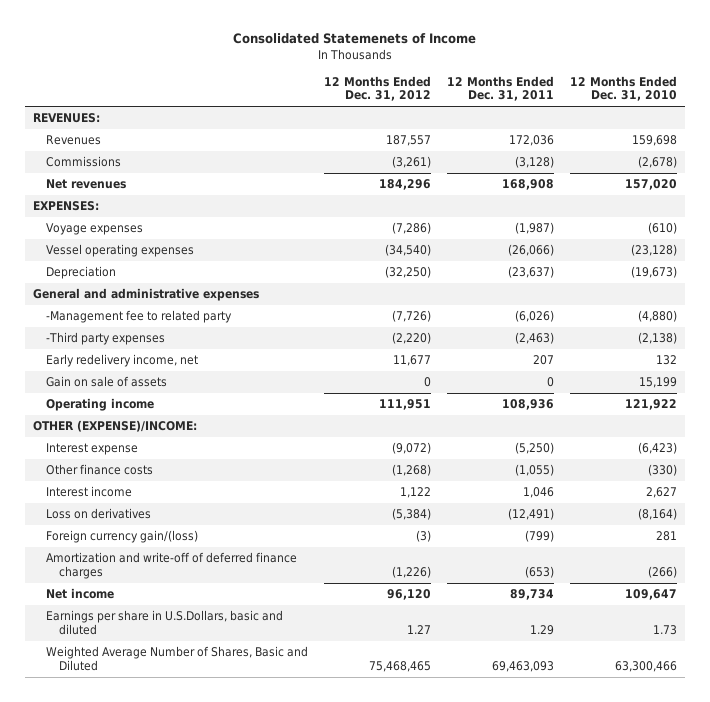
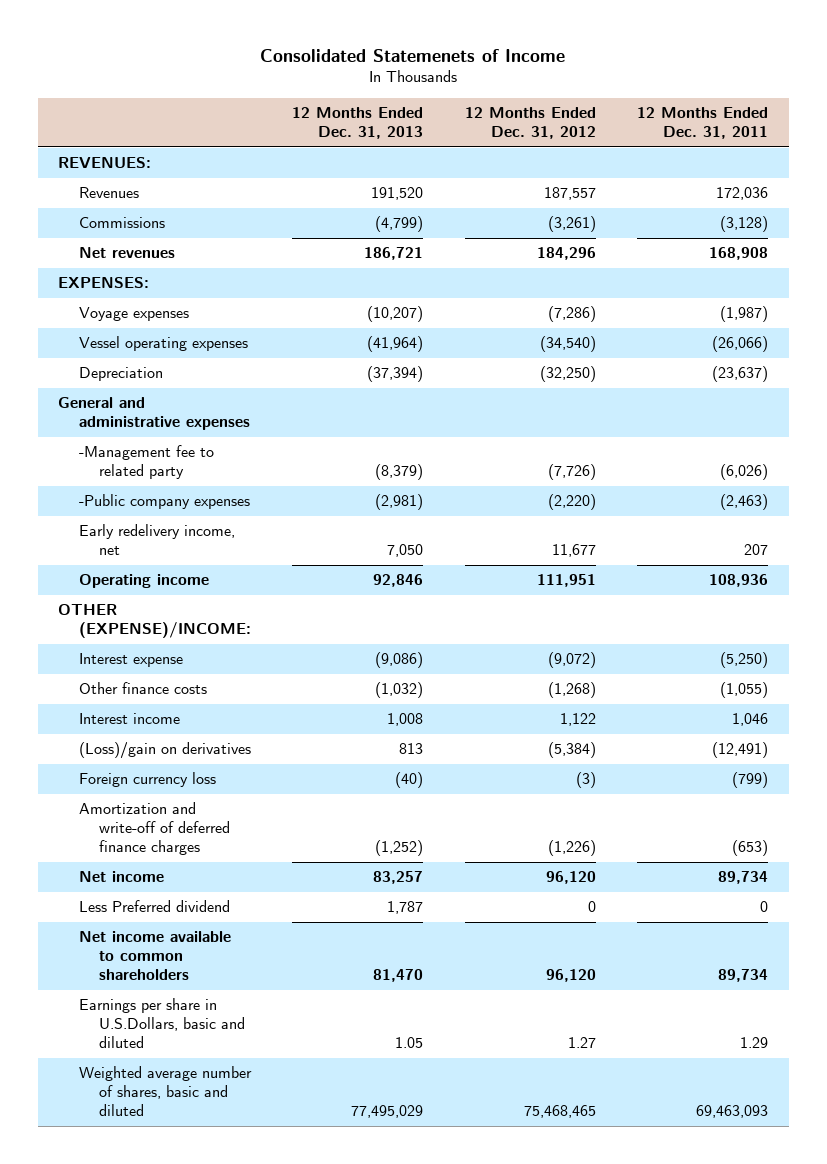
- | 12 Months Ended Dec. 31, 2012 | 12 Months Ended Dec. 31, 2011 | 12 Months Ended Dec. 31, 2010
+ | 12 Months Ended Dec. 31, 2013 | 12 Months Ended Dec. 31, 2012 | 12 Months Ended Dec. 31, 2011
- -Third party expenses | (2,220) | (2,463) | (2,138)
+ -Public company expenses | (2,981) | (2,220) | (2,463)
- Gain on sale of assets | 0 | 0 | 15,199
- Loss on derivatives | (5,384) | (12,491) | (8,164)
- Foreign currency gain/(loss) | (3) | (799) | 281
+ (Loss)/gain on derivatives | 813 | (5,384) | (12,491)
+ Foreign currency loss | (40) | (3) | (799)
+ Less Preferred dividend | 1,787 | 0 | 0
+ Net income available to common shareholders | 81,470 | 96,120 | 89,734
- Weighted Average Number of Shares, Basic and Diluted | 75,468,465 | 69,463,093 | 63,300,466
+ Weighted average number of shares, basic and diluted | 77,495,029 | 75,468,465 | 69,463,093

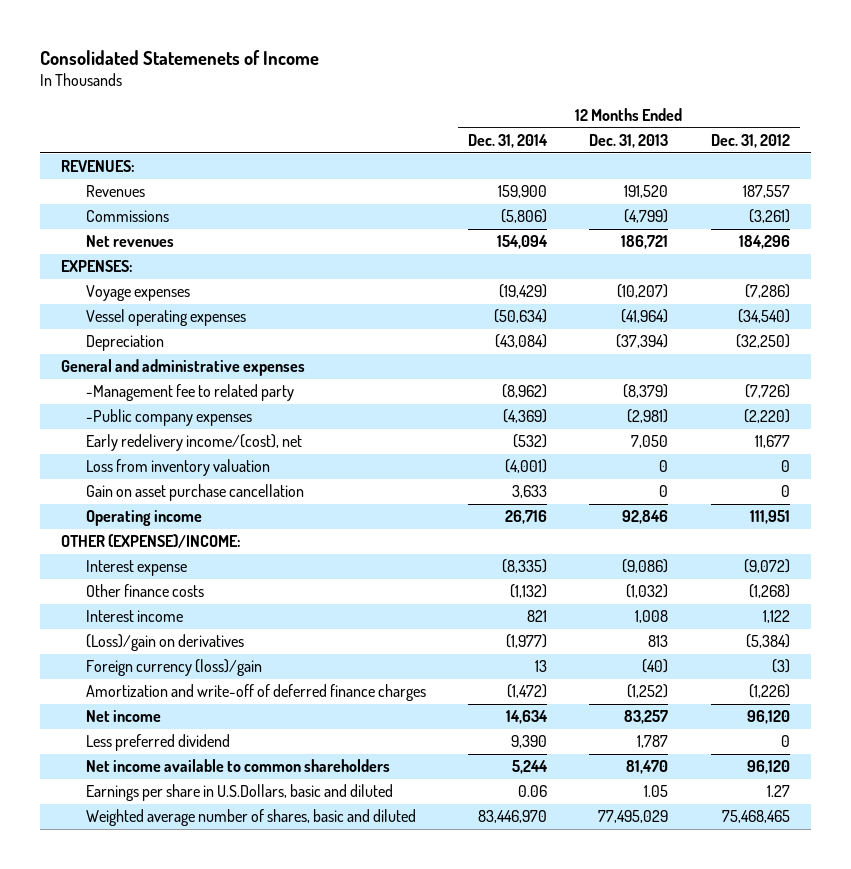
- | 12 Months Ended Dec. 31, 2013 | 12 Months Ended Dec. 31, 2012 | 12 Months Ended Dec. 31, 2011
+ | 12 Months Ended Dec. 31, 2014 | 12 Months Ended Dec. 31, 2013 | 12 Months Ended Dec. 31, 2012
- Early redelivery income, net | 7,050 | 11,677 | 207
+ Early redelivery income/(cost), net | (532) | 7,050 | 11,677
+ Loss from inventory valuation | (4,001) | 0 | 0
+ Gain on asset purchase cancellation | 3,633 | 0 | 0
- Foreign currency loss | (40) | (3) | (799)
+ Foreign currency (loss)/gain | 13 | (40) | (3)
- Less Preferred dividend | 1,787 | 0 | 0
+ Less preferred dividend | 9,390 | 1,787 | 0

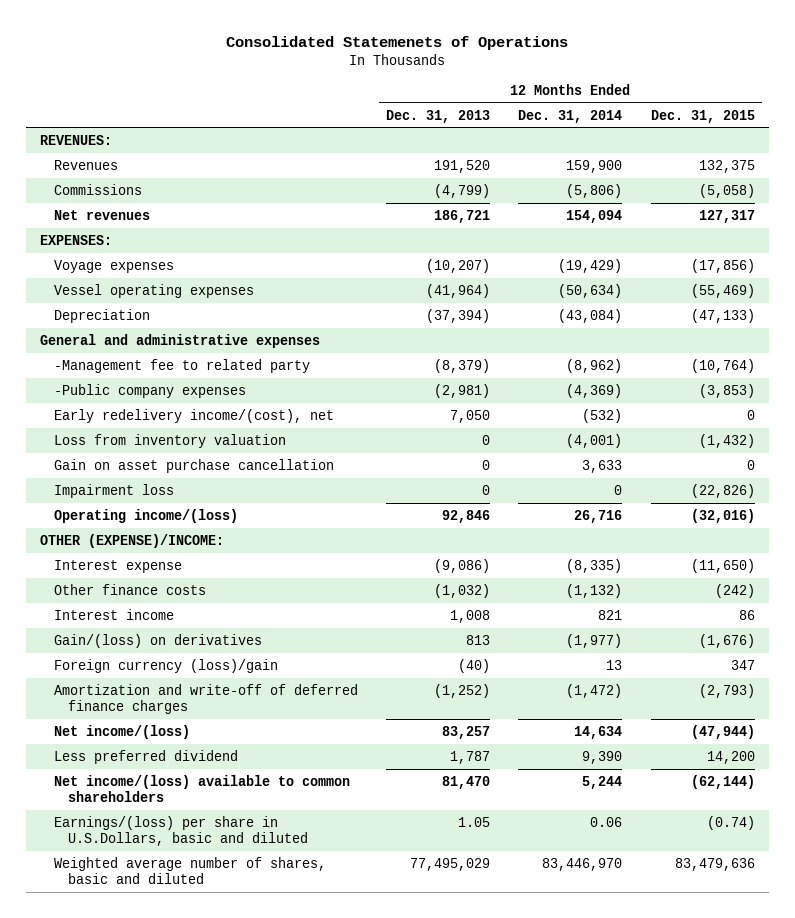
- Consolidated Statemenets of Income
+ Consolidated Statemenets of Operations
- | 12 Months Ended Dec. 31, 2014 | 12 Months Ended Dec. 31, 2013 | 12 Months Ended Dec. 31, 2012
+ | 12 Months Ended Dec. 31, 2013 | 12 Months Ended Dec. 31, 2014 | 12 Months Ended Dec. 31, 2015
- Operating income | 26,716 | 92,846 | 111,951
+ Impairment loss | 0 | 0 | (22,826)
+ Operating income/(loss) | 92,846 | 26,716 | (32,016)
- (Loss)/gain on derivatives | (1,977) | 813 | (5,384)
+ Gain/(loss) on derivatives | 813 | (1,977) | (1,676)
- Net income | 14,634 | 83,257 | 96,120
+ Net income/(loss) | 83,257 | 14,634 | (47,944)
- Net income available to common shareholders | 5,244 | 81,470 | 96,120
- Earnings per share in U.S.Dollars, basic and diluted | 0.06 | 1.05 | 1.27
+ Net income/(loss) available to common shareholders | 81,470 | 5,244 | (62,144)
+ Earnings/(loss) per share in U.S.Dollars, basic and diluted | 1.05 | 0.06 | (0.74)

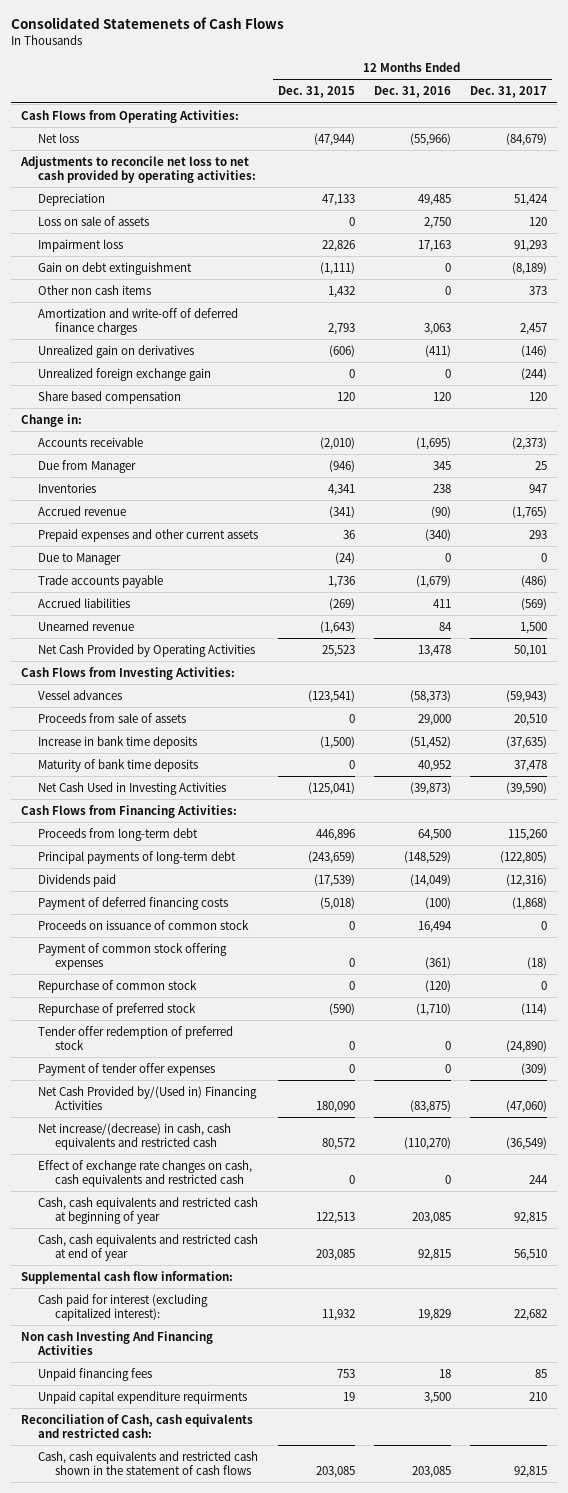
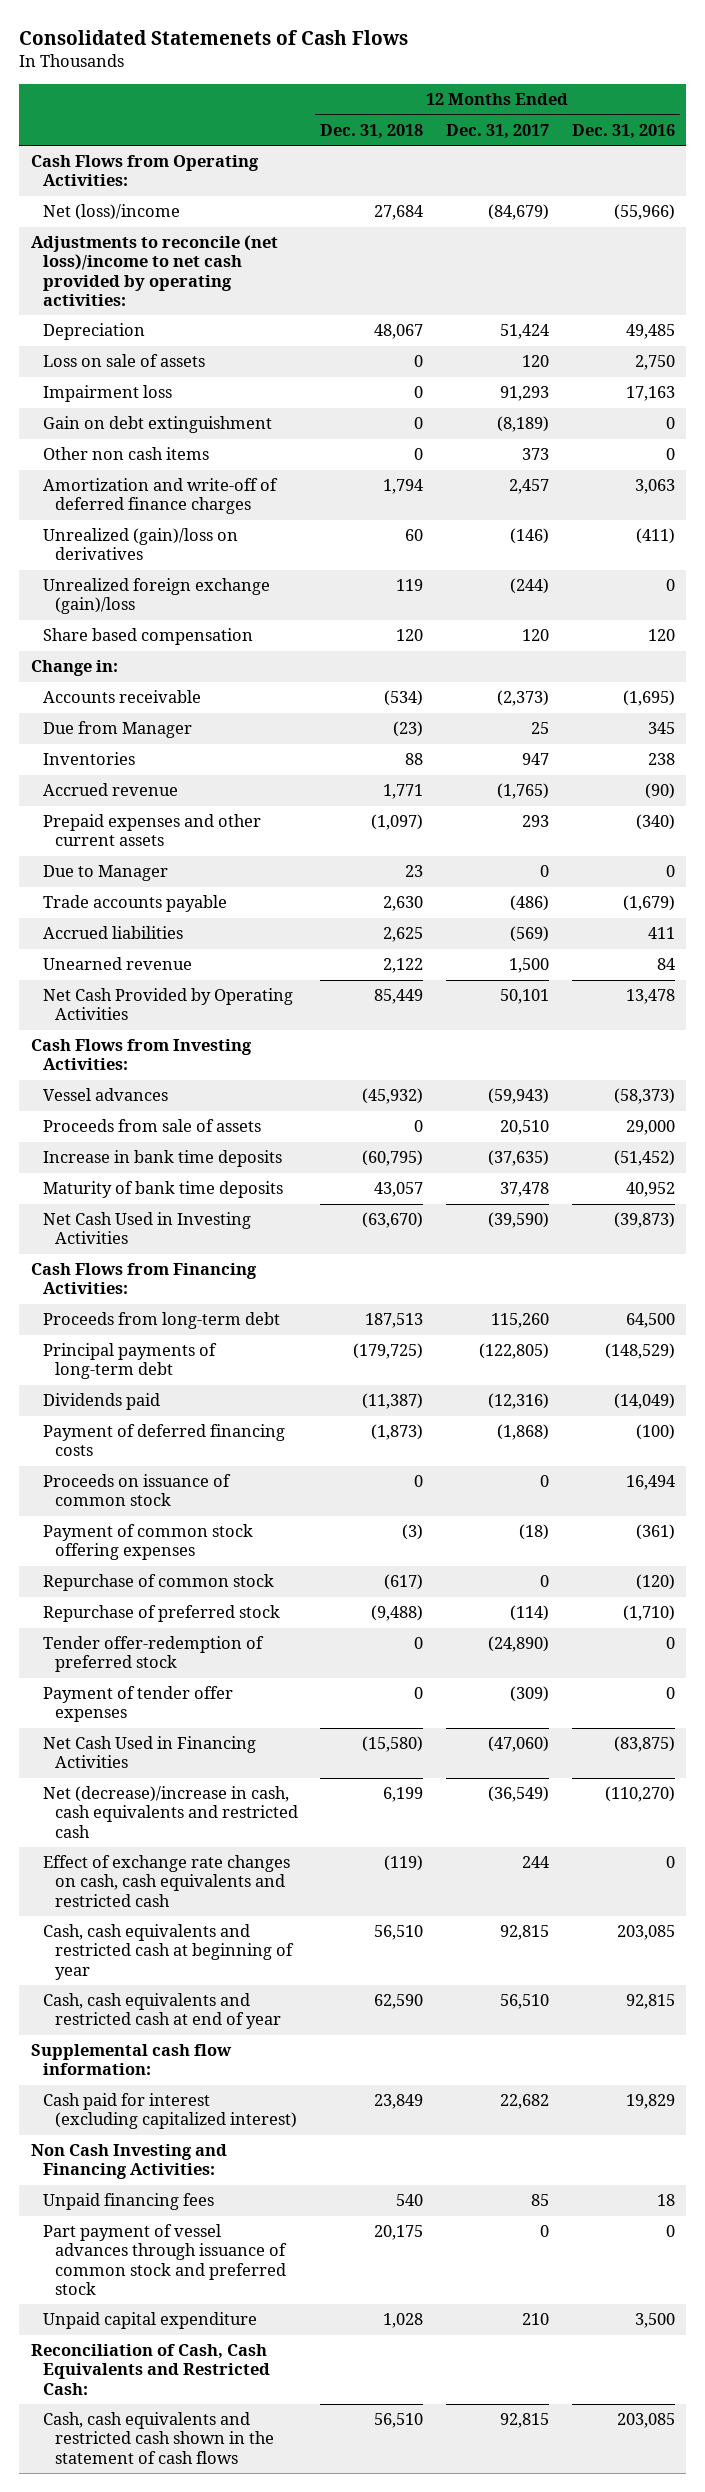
- | 12 Months Ended Dec. 31, 2015 | 12 Months Ended Dec. 31, 2016 | 12 Months Ended Dec. 31, 2017
+ | 12 Months Ended Dec. 31, 2018 | 12 Months Ended Dec. 31, 2017 | 12 Months Ended Dec. 31, 2016
- Net loss | (47,944) | (55,966) | (84,679)
- Adjustments to reconcile net loss to net cash provided by operating activities:
+ Net (loss)/income | 27,684 | (84,679) | (55,966)
+ Adjustments to reconcile (net loss)/income to net cash provided by operating activities:
- Unrealized gain on derivatives | (606) | (411) | (146)
- Unrealized foreign exchange gain | 0 | 0 | (244)
+ Unrealized (gain)/loss on derivatives | 60 | (146) | (411)
+ Unrealized foreign exchange (gain)/loss | 119 | (244) | 0
- Tender offer redemption of preferred stock | 0 | 0 | (24,890)
+ Tender offer-redemption of preferred stock | 0 | (24,890) | 0
- Net Cash Provided by/(Used in) Financing Activities | 180,090 | (83,875) | (47,060)
- Net increase/(decrease) in cash, cash equivalents and restricted cash | 80,572 | (110,270) | (36,549)
+ Net Cash Used in Financing Activities | (15,580) | (47,060) | (83,875)
+ Net (decrease)/increase in cash, cash equivalents and restricted cash | 6,199 | (36,549) | (110,270)
- Cash paid for interest (excluding capitalized interest): | 11,932 | 19,829 | 22,682
- Non cash Investing And Financing Activities
+ Cash paid for interest (excluding capitalized interest) | 23,849 | 22,682 | 19,829
+ Non Cash Investing and Financing Activities:
- Unpaid capital expenditure requirments | 19 | 3,500 | 210
- Reconciliation of Cash, cash equivalents and restricted cash:
+ Part payment of vessel advances through issuance of common stock and preferred stock | 20,175 | 0 | 0
+ Unpaid capital expenditure | 1,028 | 210 | 3,500
+ Reconciliation of Cash, Cash Equivalents and Restricted Cash:

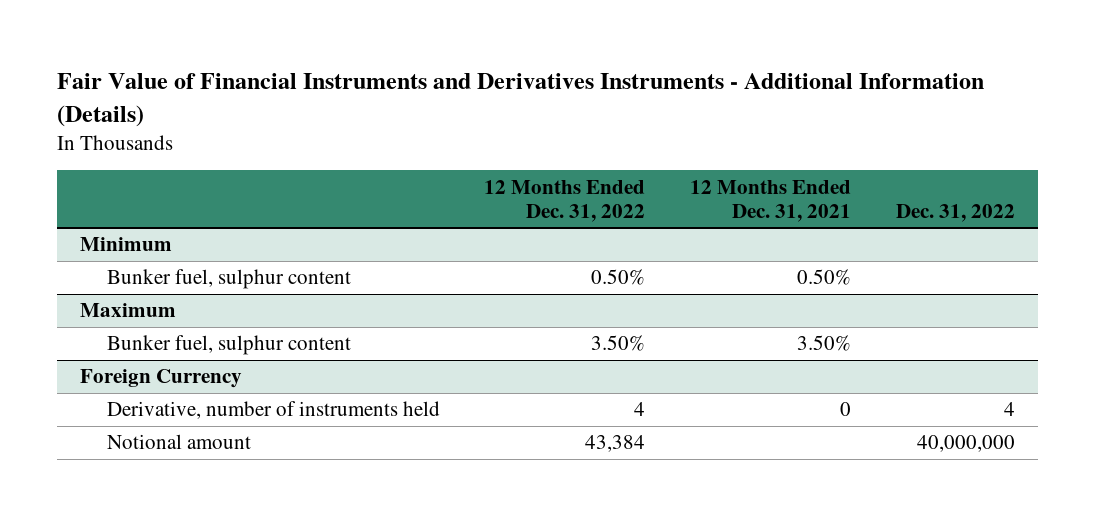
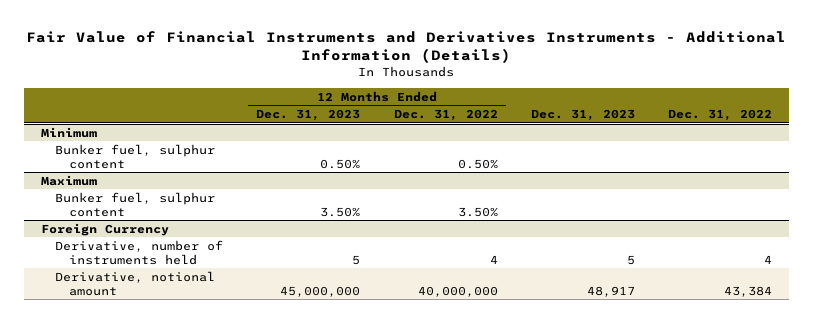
- | 12 Months Ended Dec. 31, 2022 | 12 Months Ended Dec. 31, 2021 | Dec. 31, 2022
+ | 12 Months Ended Dec. 31, 2023 | 12 Months Ended Dec. 31, 2022 | Dec. 31, 2023 | Dec. 31, 2022
@ Foreign Currency
- Notional amount | 43,384 | | 40,000,000
+ Derivative, notional amount | 45,000,000 | 40,000,000 | 48,917 | 43,384

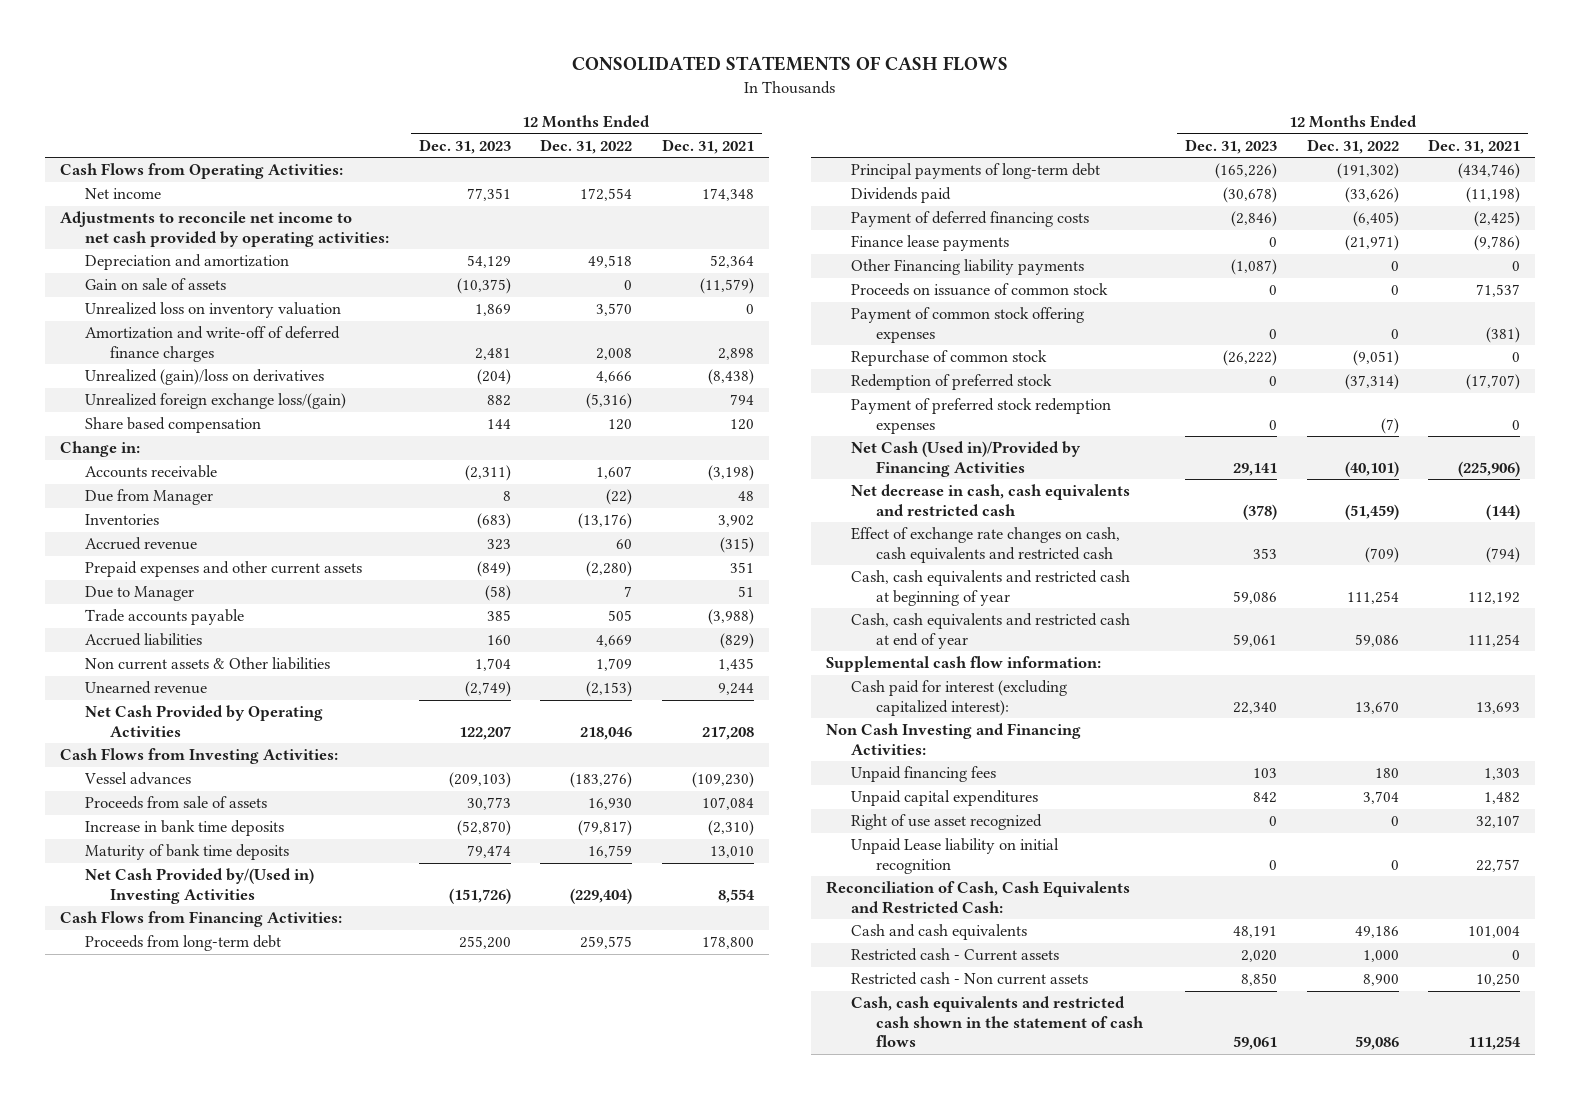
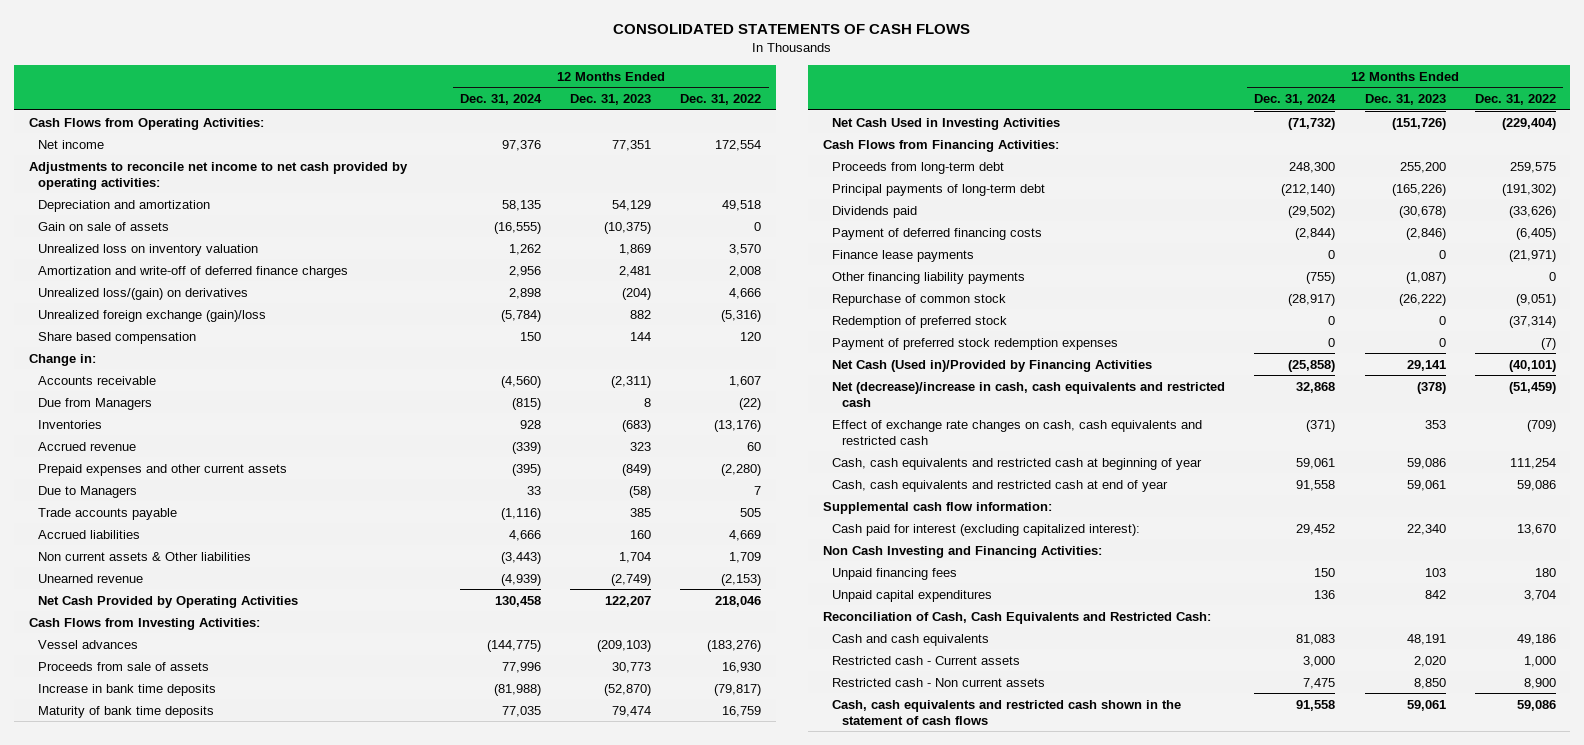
- | 12 Months Ended Dec. 31, 2023 | 12 Months Ended Dec. 31, 2022 | 12 Months Ended Dec. 31, 2021
+ | 12 Months Ended Dec. 31, 2024 | 12 Months Ended Dec. 31, 2023 | 12 Months Ended Dec. 31, 2022
- Unrealized (gain)/loss on derivatives | (204) | 4,666 | (8,438)
- Unrealized foreign exchange loss/(gain) | 882 | (5,316) | 794
+ Unrealized loss/(gain) on derivatives | 2,898 | (204) | 4,666
+ Unrealized foreign exchange (gain)/loss | (5,784) | 882 | (5,316)
- Due from Manager | 8 | (22) | 48
+ Due from Managers | (815) | 8 | (22)
- Due to Manager | (58) | 7 | 51
+ Due to Managers | 33 | (58) | 7
- Net Cash Provided by/(Used in) Investing Activities | (151,726) | (229,404) | 8,554
+ Net Cash Used in Investing Activities | (71,732) | (151,726) | (229,404)
- Other Financing liability payments | (1,087) | 0 | 0
- Proceeds on issuance of common stock | 0 | 0 | 71,537
- Payment of common stock offering expenses | 0 | 0 | (381)
+ Other financing liability payments | (755) | (1,087) | 0
- Net decrease in cash, cash equivalents and restricted cash | (378) | (51,459) | (144)
+ Net (decrease)/increase in cash, cash equivalents and restricted cash | 32,868 | (378) | (51,459)
- Right of use asset recognized | 0 | 0 | 32,107
- Unpaid Lease liability on initial recognition | 0 | 0 | 22,757

